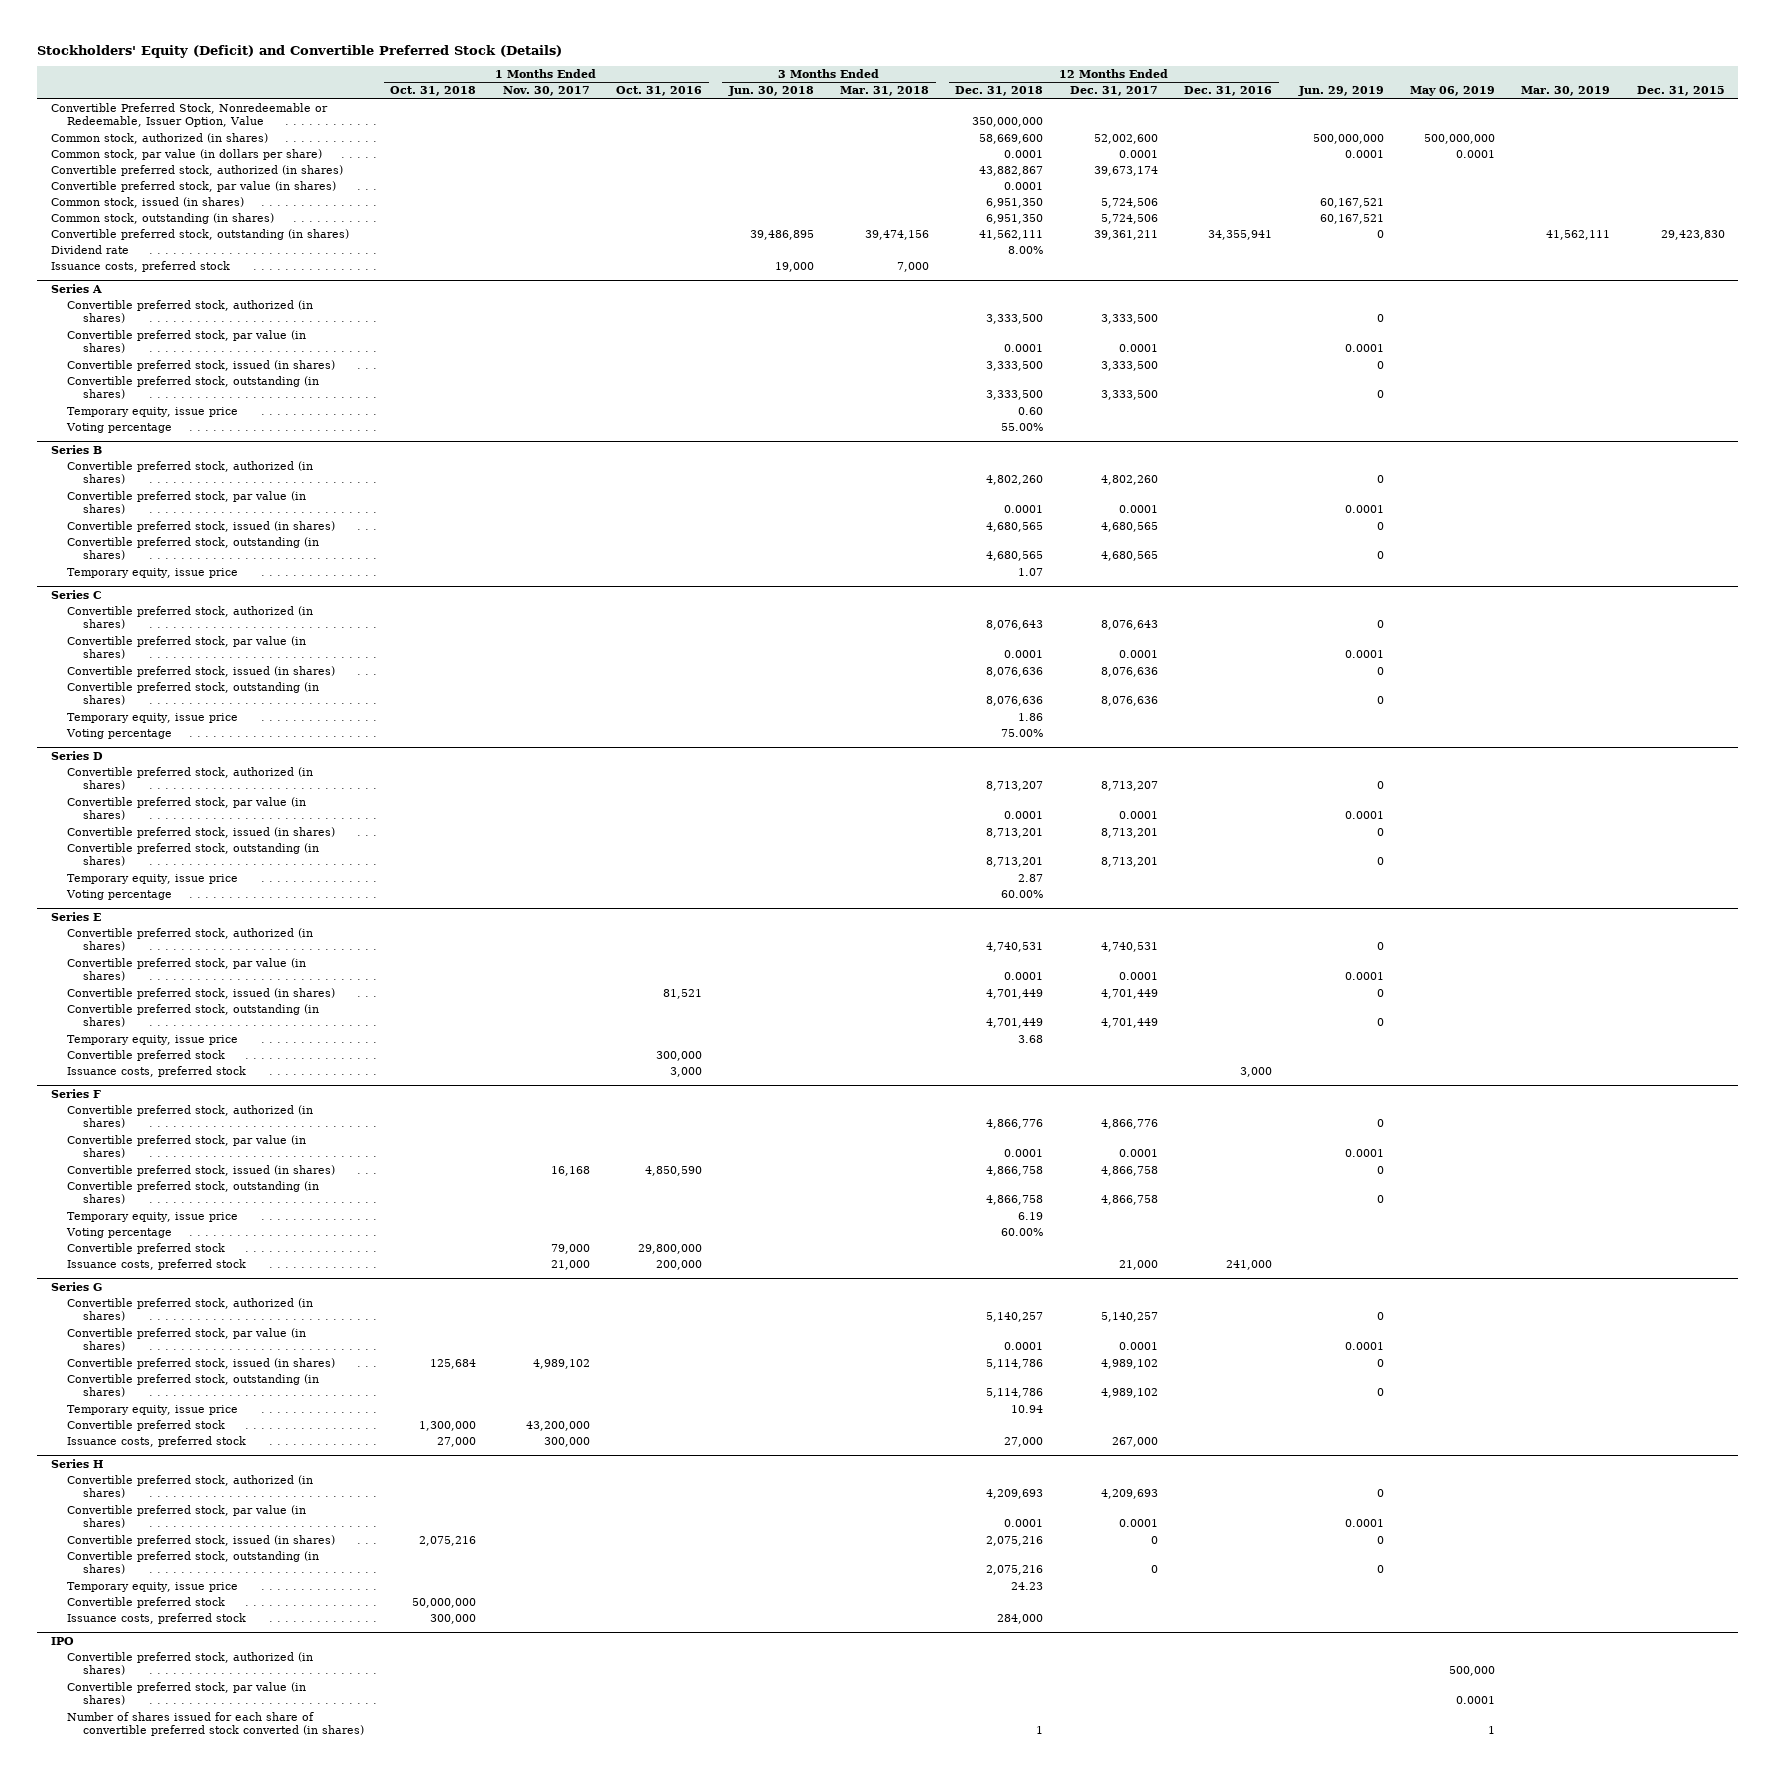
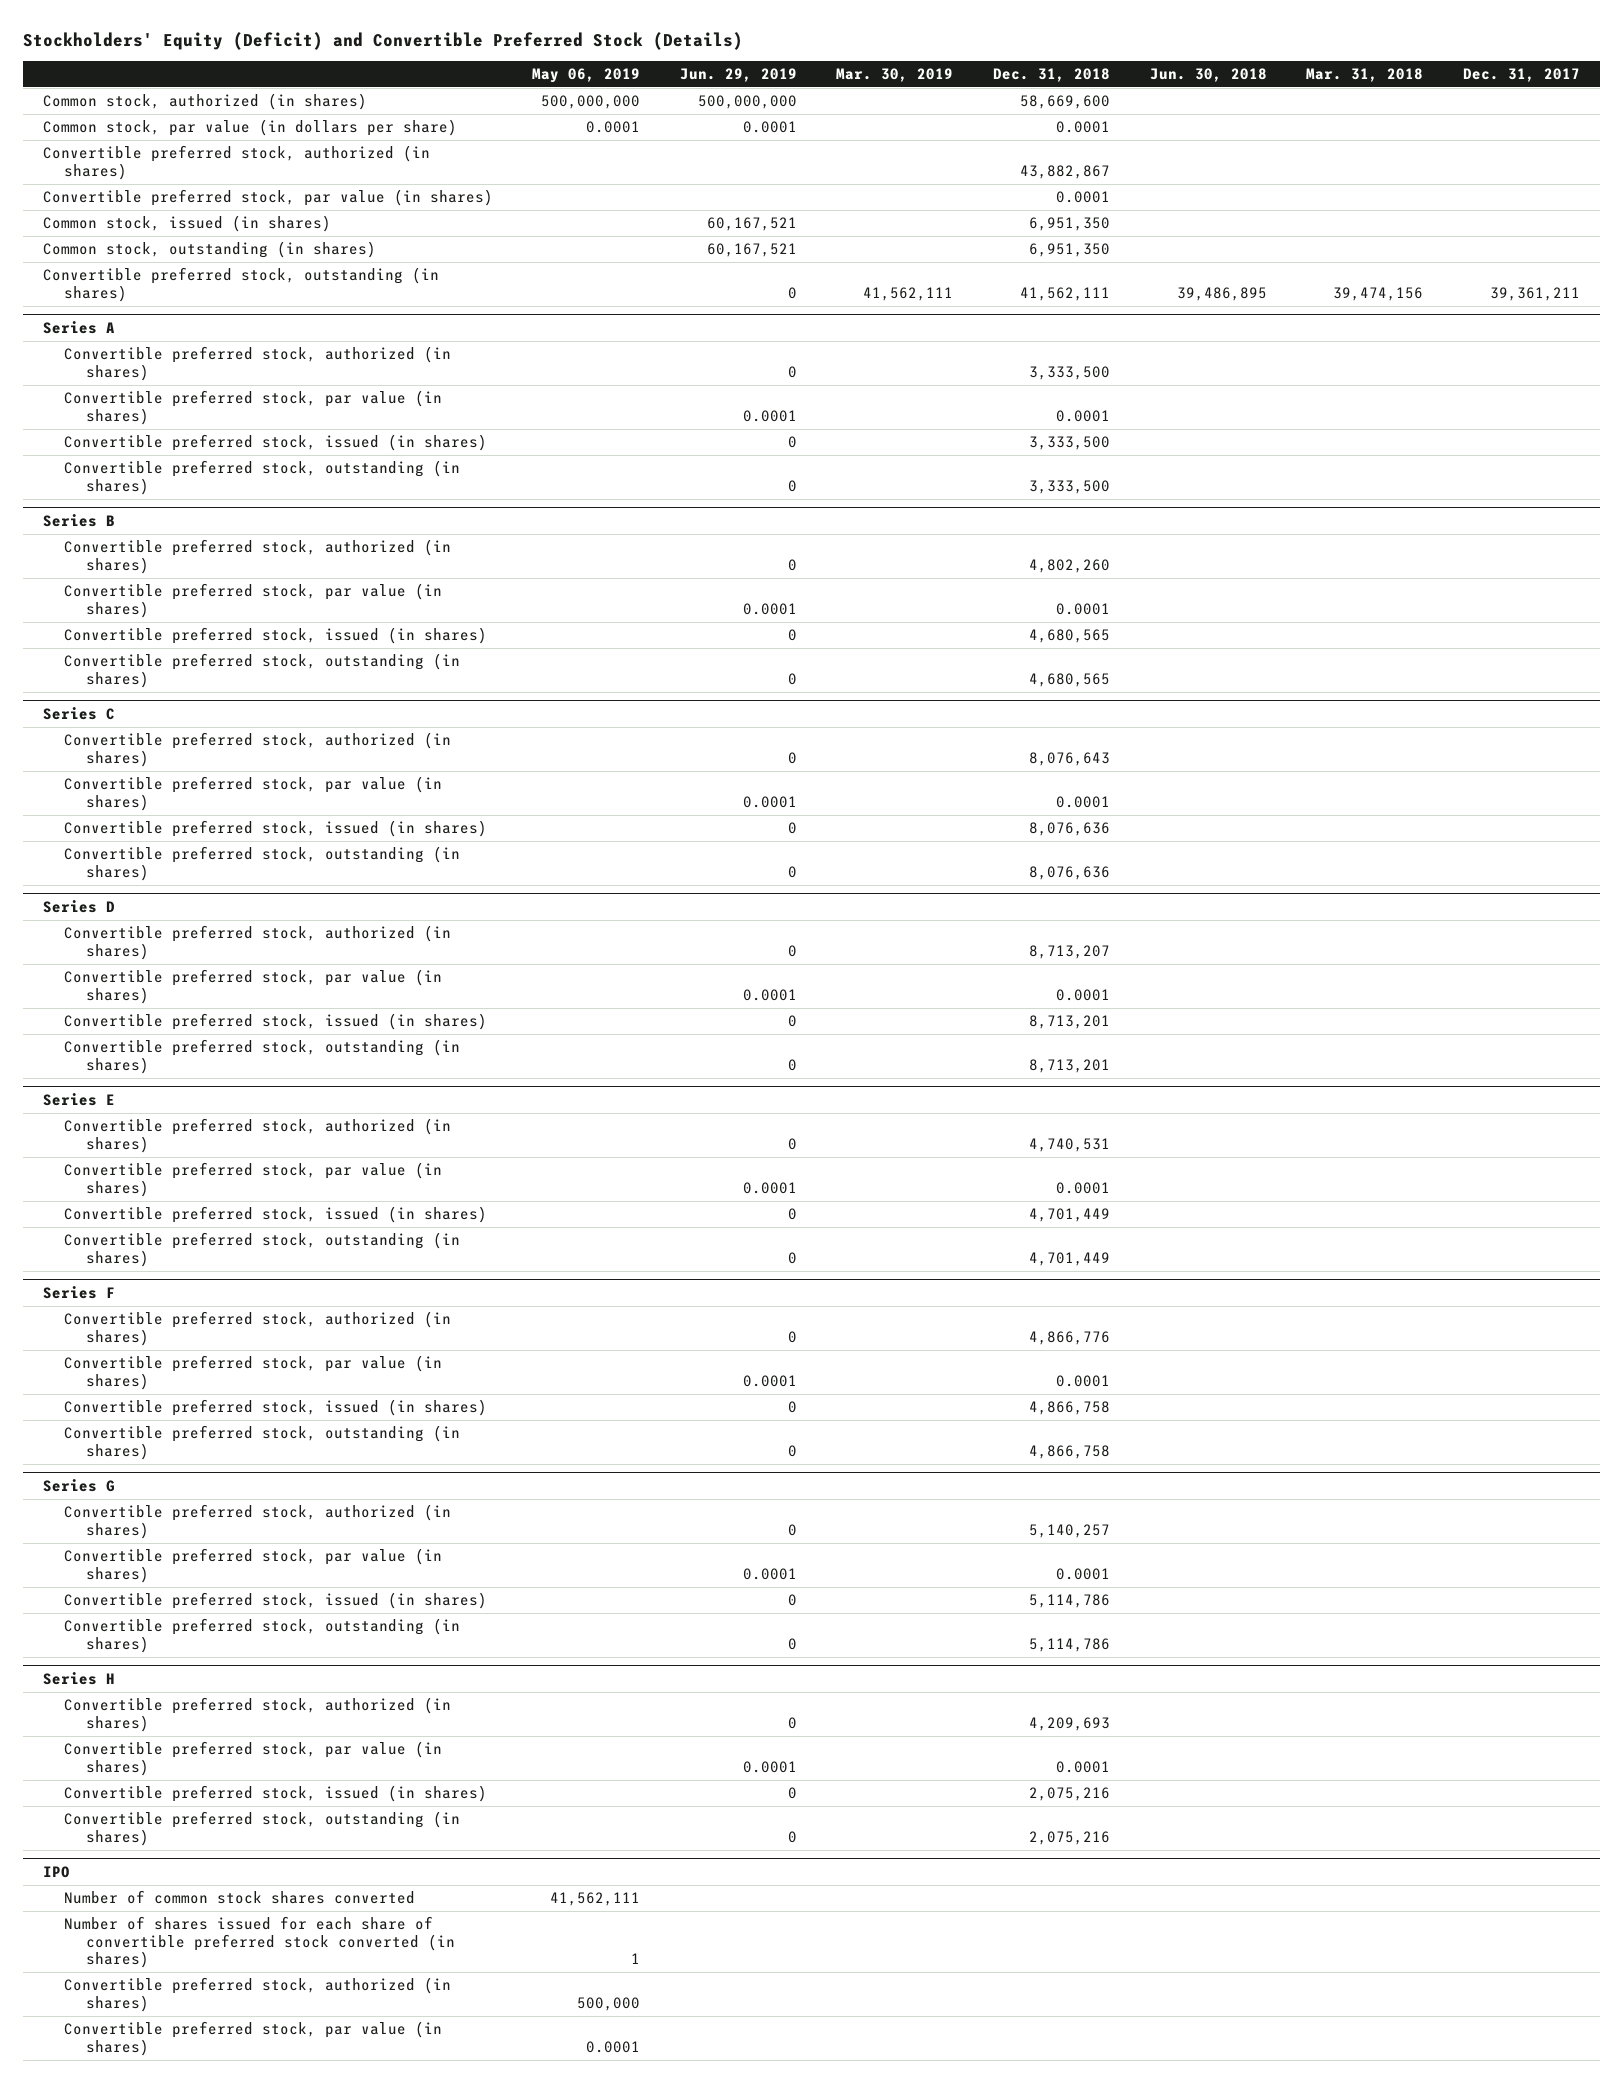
- | 1 Months Ended Oct. 31, 2018 | 1 Months Ended Nov. 30, 2017 | 1 Months Ended Oct. 31, 2016 | 3 Months Ended Jun. 30, 2018 | 3 Months Ended Mar. 31, 2018 | 12 Months Ended Dec. 31, 2018 | 12 Months Ended Dec. 31, 2017 | 12 Months Ended Dec. 31, 2016 | Jun. 29, 2019 | May 06, 2019 | Mar. 30, 2019 | Dec. 31, 2015
+ | May 06, 2019 | Jun. 29, 2019 | Mar. 30, 2019 | Dec. 31, 2018 | Jun. 30, 2018 | Mar. 31, 2018 | Dec. 31, 2017
- Convertible Preferred Stock, Nonredeemable or Redeemable, Issuer Option, Value | | | | | | 350,000,000 | | | | | |
- Dividend rate | | | | | | 8.00% | | | | | |
- Issuance costs, preferred stock | | | | 19,000 | 7,000 | | | | | | |
@ Series A
- Temporary equity, issue price | | | | | | 0.60 | | | | | |
- Voting percentage | | | | | | 55.00% | | | | | |
@ Series B
- Temporary equity, issue price | | | | | | 1.07 | | | | | |
@ Series C
- Temporary equity, issue price | | | | | | 1.86 | | | | | |
- Voting percentage | | | | | | 75.00% | | | | | |
@ Series D
- Temporary equity, issue price | | | | | | 2.87 | | | | | |
- Voting percentage | | | | | | 60.00% | | | | | |
@ Series E
- Temporary equity, issue price | | | | | | 3.68 | | | | | |
- Convertible preferred stock | | | 300,000 | | | | | | | | |
- Issuance costs, preferred stock | | | 3,000 | | | | | 3,000 | | | |
@ Series F
- Temporary equity, issue price | | | | | | 6.19 | | | | | |
- Voting percentage | | | | | | 60.00% | | | | | |
- Convertible preferred stock | | 79,000 | 29,800,000 | | | | | | | | |
- Issuance costs, preferred stock | | 21,000 | 200,000 | | | | 21,000 | 241,000 | | | |
@ Series G
- Temporary equity, issue price | | | | | | 10.94 | | | | | |
- Convertible preferred stock | 1,300,000 | 43,200,000 | | | | | | | | | |
- Issuance costs, preferred stock | 27,000 | 300,000 | | | | 27,000 | 267,000 | | | | |
@ Series H
- Temporary equity, issue price | | | | | | 24.23 | | | | | |
- Convertible preferred stock | 50,000,000 | | | | | | | | | | |
- Issuance costs, preferred stock | 300,000 | | | | | 284,000 | | | | | |
@ IPO
+ Number of common stock shares converted | 41,562,111 | | | | | |
moved up: Number of shares issued for each share of convertible preferred stock converted (in shares) | 1 | | | | | |

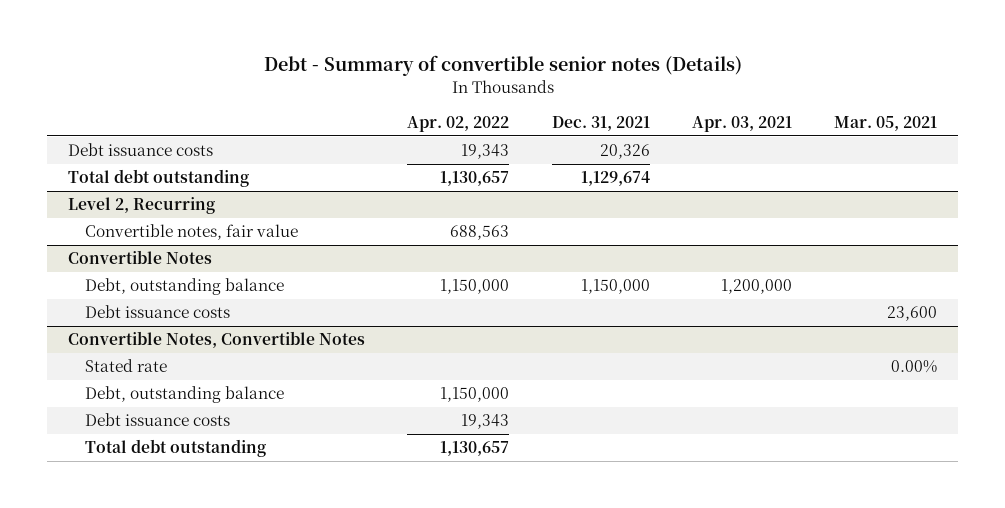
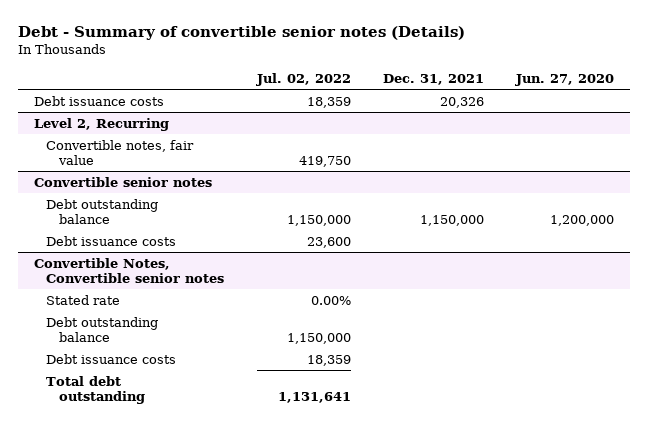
- | Apr. 02, 2022 | Dec. 31, 2021 | Apr. 03, 2021 | Mar. 05, 2021
+ | Jul. 02, 2022 | Dec. 31, 2021 | Jun. 27, 2020
- Total debt outstanding | 1,130,657 | 1,129,674 | |
- Convertible Notes
- Debt, outstanding balance | 1,150,000 | 1,150,000 | 1,200,000 |
+ Convertible senior notes
+ Debt outstanding balance | 1,150,000 | 1,150,000 | 1,200,000
- Convertible Notes, Convertible Notes
+ Convertible Notes, Convertible senior notes
- Debt, outstanding balance | 1,150,000 | | |
+ Debt outstanding balance | 1,150,000 | |

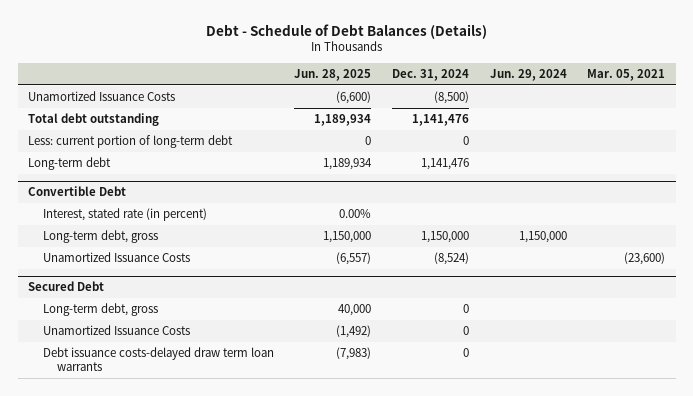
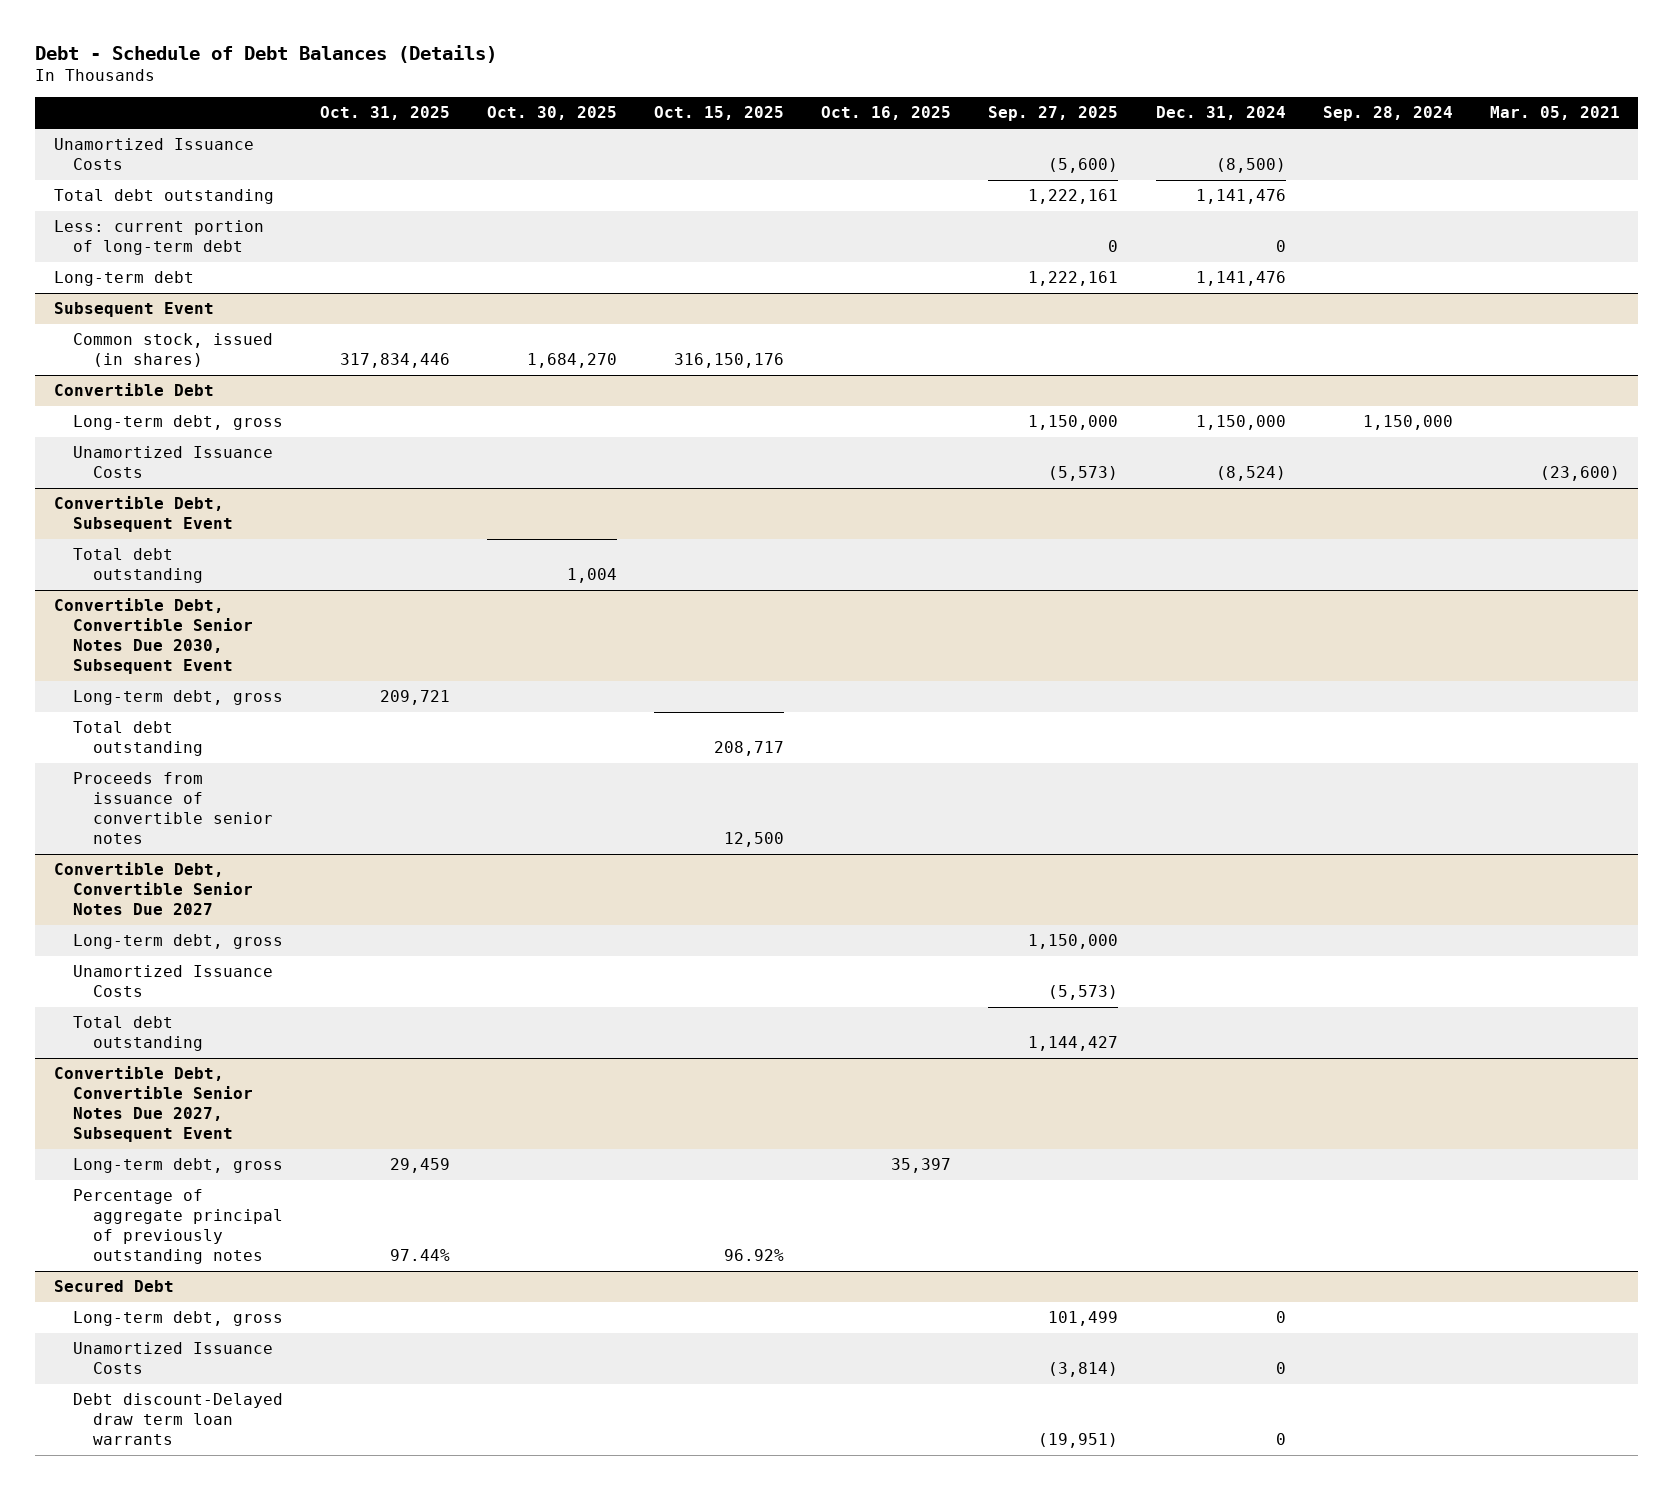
- | Jun. 28, 2025 | Dec. 31, 2024 | Jun. 29, 2024 | Mar. 05, 2021
+ | Oct. 31, 2025 | Oct. 30, 2025 | Oct. 15, 2025 | Oct. 16, 2025 | Sep. 27, 2025 | Dec. 31, 2024 | Sep. 28, 2024 | Mar. 05, 2021
+ Subsequent Event
+ Common stock, issued (in shares) | 317,834,446 | 1,684,270 | 316,150,176 | | | | |
@ Convertible Debt
- Interest, stated rate (in percent) | 0.00% | | |
+ Convertible Debt, Subsequent Event
+ Total debt outstanding | | 1,004 | | | | | |
+ Convertible Debt, Convertible Senior Notes Due 2030, Subsequent Event
+ Long-term debt, gross | 209,721 | | | | | | |
+ Total debt outstanding | | | 208,717 | | | | |
+ Proceeds from issuance of convertible senior notes | | | 12,500 | | | | |
+ Convertible Debt, Convertible Senior Notes Due 2027
+ Long-term debt, gross | | | | | 1,150,000 | | |
+ Unamortized Issuance Costs | | | | | (5,573) | | |
+ Total debt outstanding | | | | | 1,144,427 | | |
+ Convertible Debt, Convertible Senior Notes Due 2027, Subsequent Event
+ Long-term debt, gross | 29,459 | | | 35,397 | | | |
+ Percentage of aggregate principal of previously outstanding notes | 97.44% | | 96.92% | | | | |
@ Secured Debt
- Debt issuance costs-delayed draw term loan warrants | (7,983) | 0 | |
+ Debt discount-Delayed draw term loan warrants | | | | | (19,951) | 0 | |

